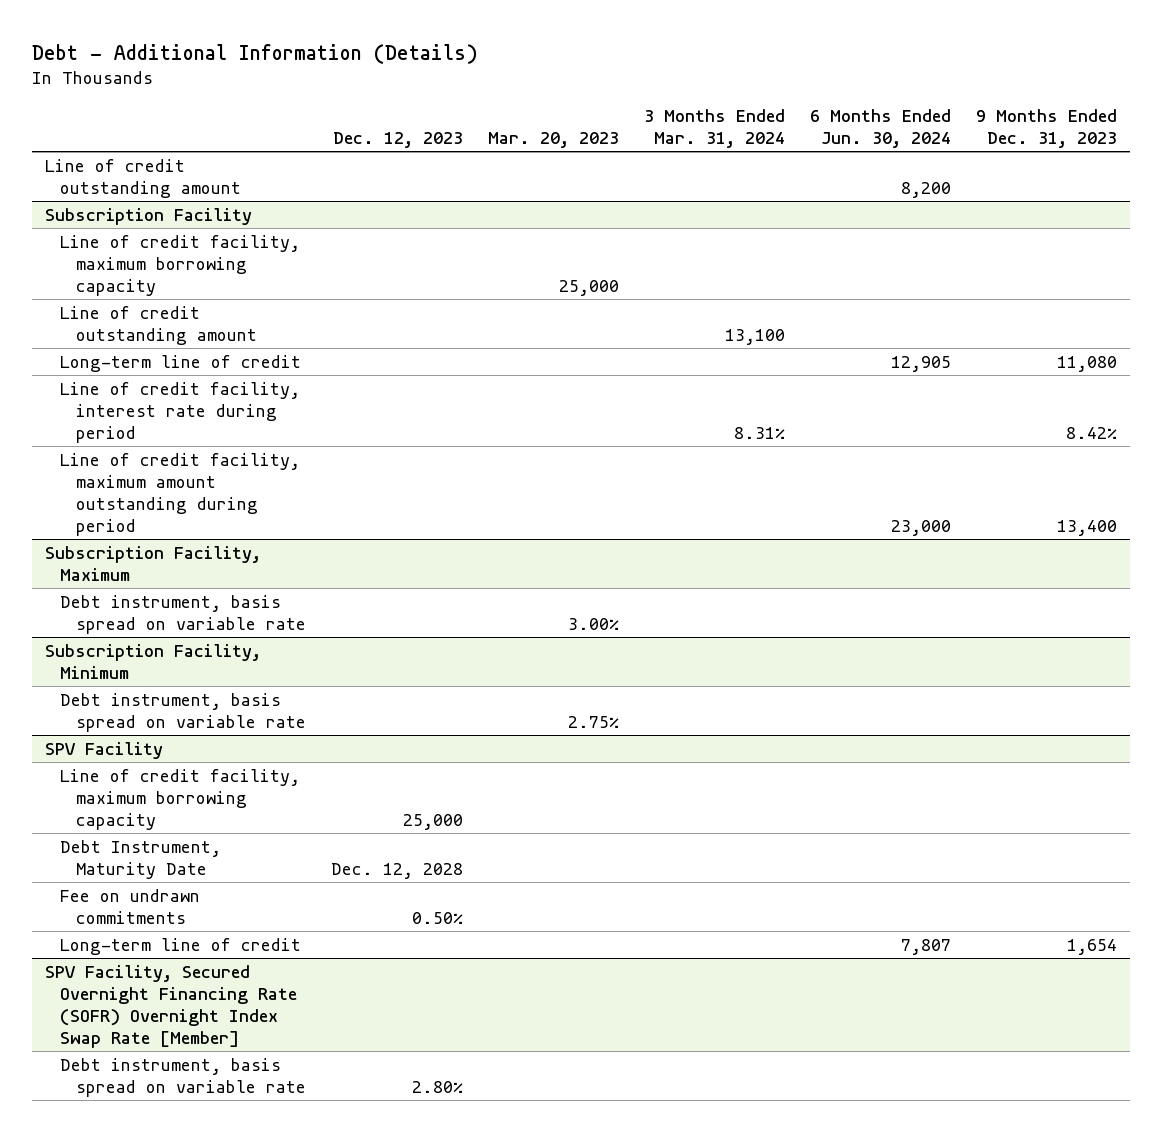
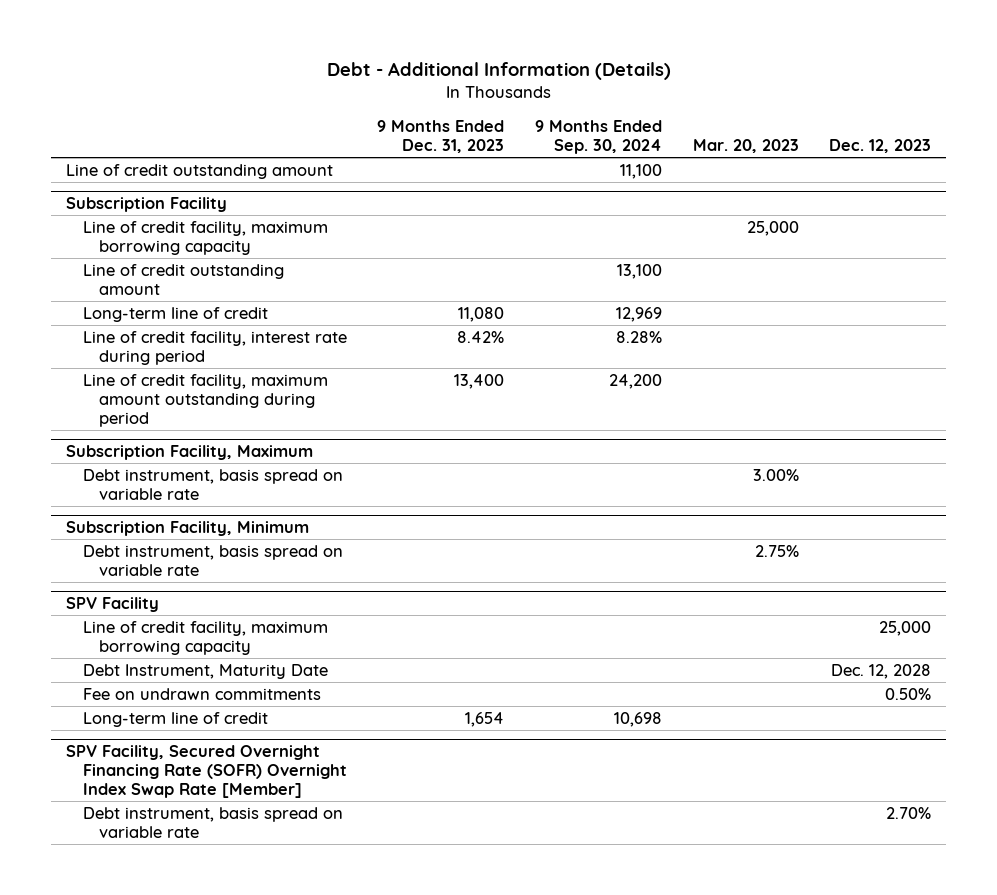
- | Dec. 12, 2023 | Mar. 20, 2023 | 3 Months Ended Mar. 31, 2024 | 6 Months Ended Jun. 30, 2024 | 9 Months Ended Dec. 31, 2023
+ | 9 Months Ended Dec. 31, 2023 | 9 Months Ended Sep. 30, 2024 | Mar. 20, 2023 | Dec. 12, 2023
@ SPV Facility, Secured Overnight Financing Rate (SOFR) Overnight Index Swap Rate [Member]
- Debt instrument, basis spread on variable rate | 2.80% | | | |
+ Debt instrument, basis spread on variable rate | | | | 2.70%

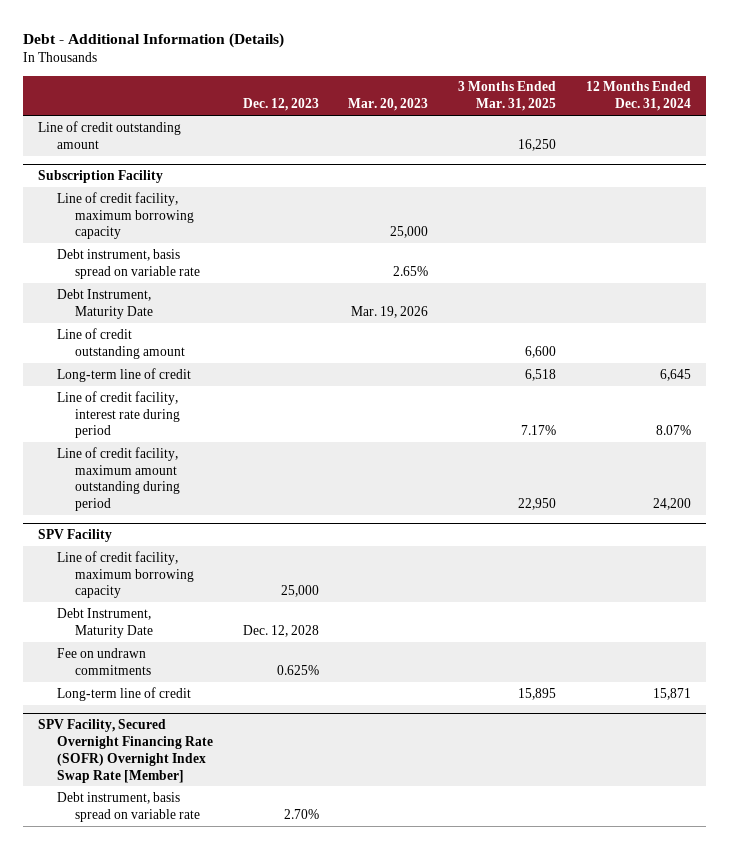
- | 9 Months Ended Dec. 31, 2023 | 9 Months Ended Sep. 30, 2024 | Mar. 20, 2023 | Dec. 12, 2023
+ | Dec. 12, 2023 | Mar. 20, 2023 | 3 Months Ended Mar. 31, 2025 | 12 Months Ended Dec. 31, 2024
@ Subscription Facility
+ Debt instrument, basis spread on variable rate | | 2.65% | |
+ Debt Instrument, Maturity Date | | Mar. 19, 2026 | |
- Subscription Facility, Maximum
- Debt instrument, basis spread on variable rate | | | 3.00% |
- Subscription Facility, Minimum
- Debt instrument, basis spread on variable rate | | | 2.75% |
@ SPV Facility
- Fee on undrawn commitments | | | | 0.50%
+ Fee on undrawn commitments | 0.625% | | |

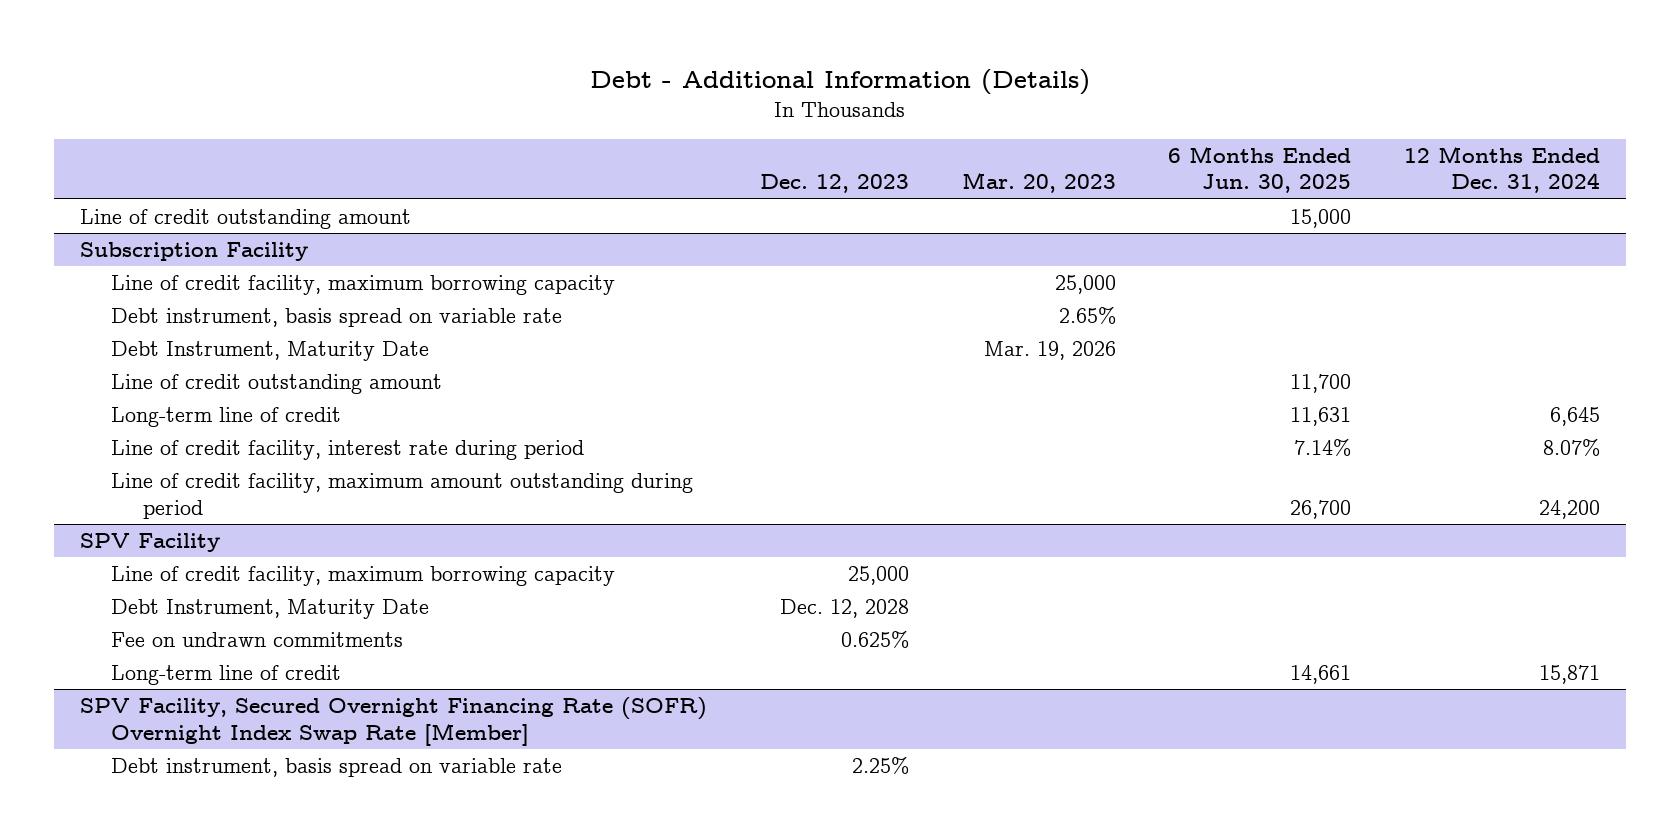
- | Dec. 12, 2023 | Mar. 20, 2023 | 3 Months Ended Mar. 31, 2025 | 12 Months Ended Dec. 31, 2024
+ | Dec. 12, 2023 | Mar. 20, 2023 | 6 Months Ended Jun. 30, 2025 | 12 Months Ended Dec. 31, 2024
@ SPV Facility, Secured Overnight Financing Rate (SOFR) Overnight Index Swap Rate [Member]
- Debt instrument, basis spread on variable rate | 2.70% | | |
+ Debt instrument, basis spread on variable rate | 2.25% | | |

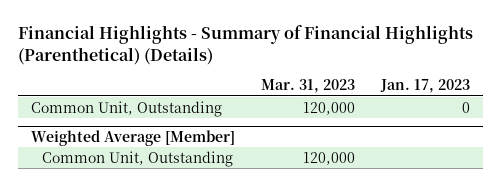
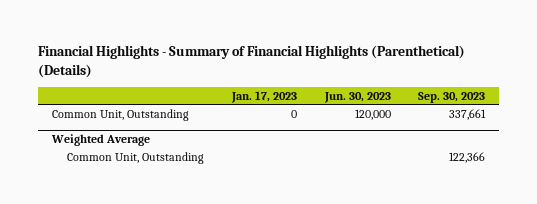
- | Mar. 31, 2023 | Jan. 17, 2023
+ | Jan. 17, 2023 | Jun. 30, 2023 | Sep. 30, 2023
- Weighted Average [Member]
+ Weighted Average

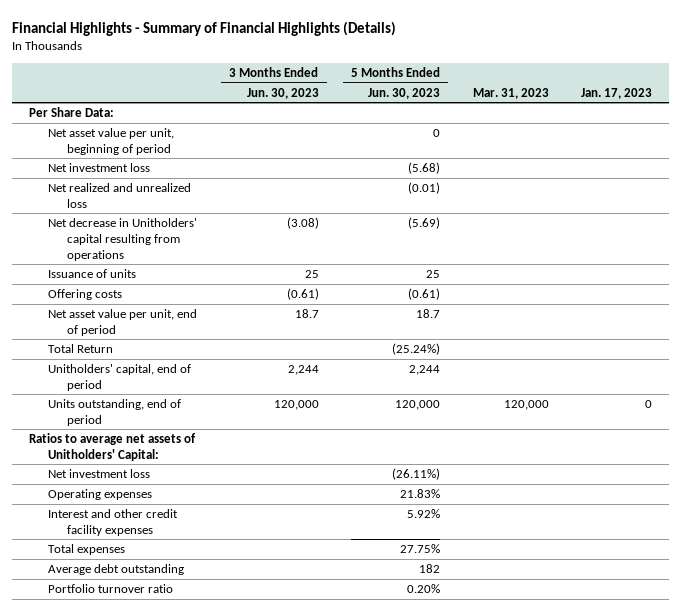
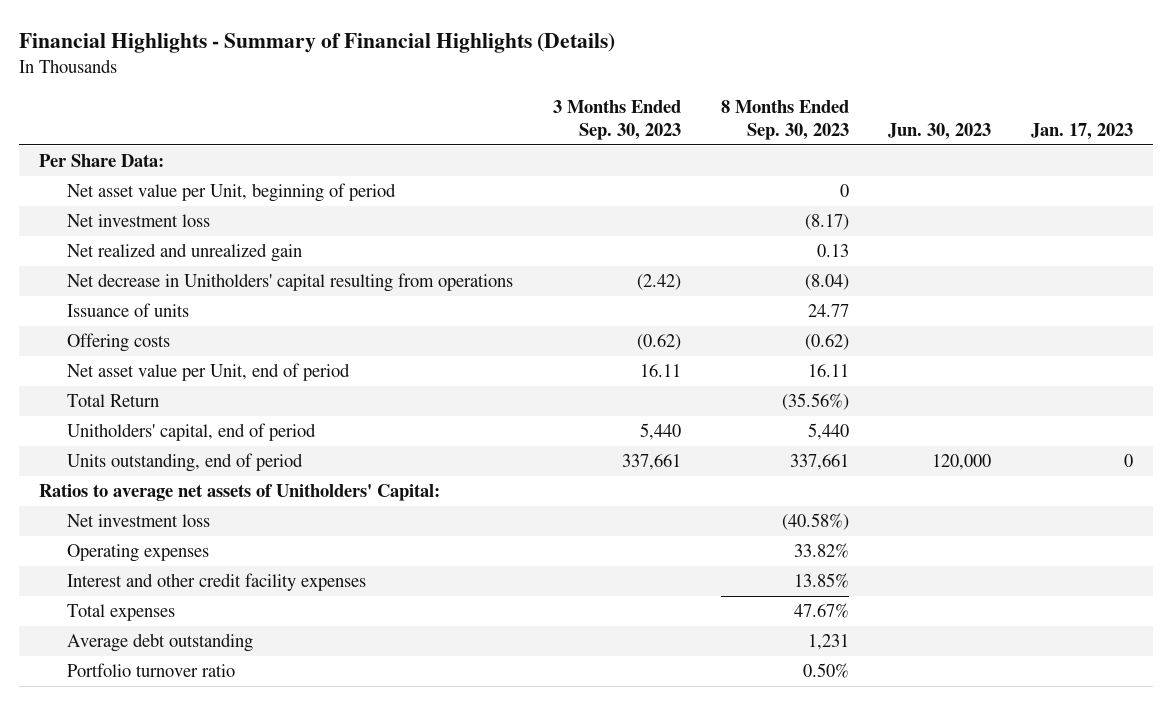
- | 3 Months Ended Jun. 30, 2023 | 5 Months Ended Jun. 30, 2023 | Mar. 31, 2023 | Jan. 17, 2023
+ | 3 Months Ended Sep. 30, 2023 | 8 Months Ended Sep. 30, 2023 | Jun. 30, 2023 | Jan. 17, 2023
- Net asset value per unit, beginning of period | | 0 | |
+ Net asset value per Unit, beginning of period | | 0 | |
- Net realized and unrealized loss | | (0.01) | |
+ Net realized and unrealized gain | | 0.13 | |
- Net asset value per unit, end of period | 18.7 | 18.7 | |
+ Net asset value per Unit, end of period | 16.11 | 16.11 | |

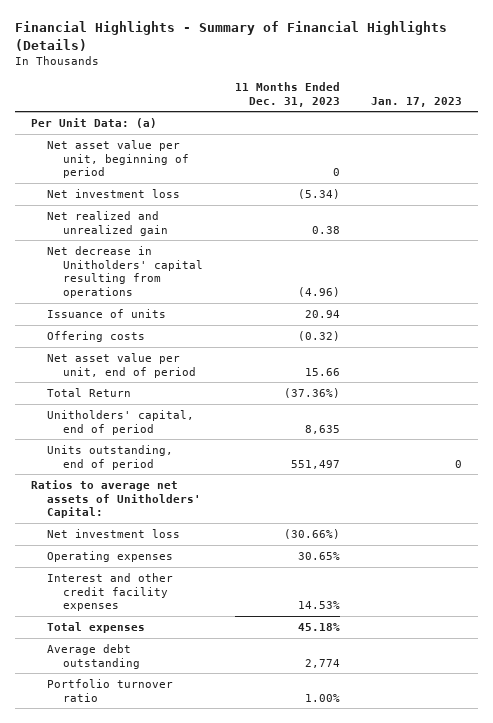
- | 3 Months Ended Sep. 30, 2023 | 8 Months Ended Sep. 30, 2023 | Jun. 30, 2023 | Jan. 17, 2023
+ | 11 Months Ended Dec. 31, 2023 | Jan. 17, 2023
- Per Share Data:
- Net asset value per Unit, beginning of period | | 0 | |
+ Per Unit Data: (a)
+ Net asset value per unit, beginning of period | 0 |
- Net asset value per Unit, end of period | 16.11 | 16.11 | |
+ Net asset value per unit, end of period | 15.66 |

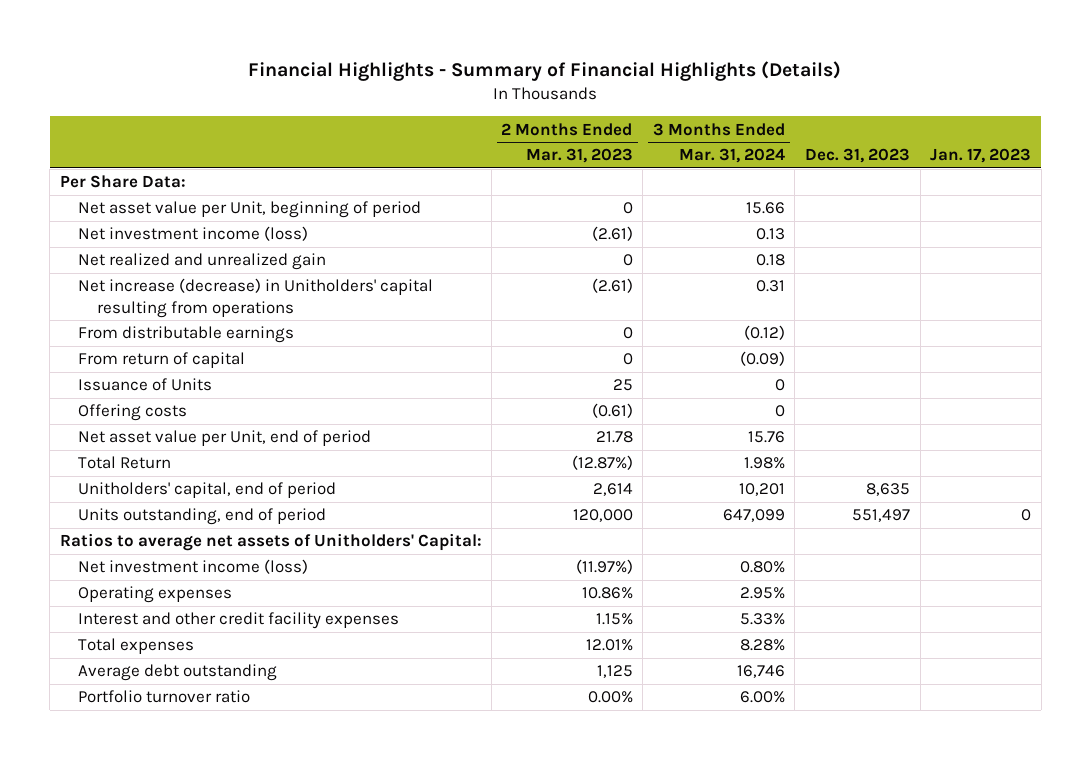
- | 11 Months Ended Dec. 31, 2023 | Jan. 17, 2023
+ | 2 Months Ended Mar. 31, 2023 | 3 Months Ended Mar. 31, 2024 | Dec. 31, 2023 | Jan. 17, 2023
- Per Unit Data: (a)
- Net asset value per unit, beginning of period | 0 |
- Net investment loss | (5.34) |
+ Per Share Data:
+ Net asset value per Unit, beginning of period | 0 | 15.66 | |
+ Net investment income (loss) | (2.61) | 0.13 | |
- Net decrease in Unitholders' capital resulting from operations | (4.96) |
- Issuance of units | 20.94 |
+ Net increase (decrease) in Unitholders' capital resulting from operations | (2.61) | 0.31 | |
+ From distributable earnings | 0 | (0.12) | |
+ From return of capital | 0 | (0.09) | |
+ Issuance of Units | 25 | 0 | |
- Net asset value per unit, end of period | 15.66 |
+ Net asset value per Unit, end of period | 21.78 | 15.76 | |
- Net investment loss | (30.66%) |
+ Net investment income (loss) | (11.97%) | 0.80% | |

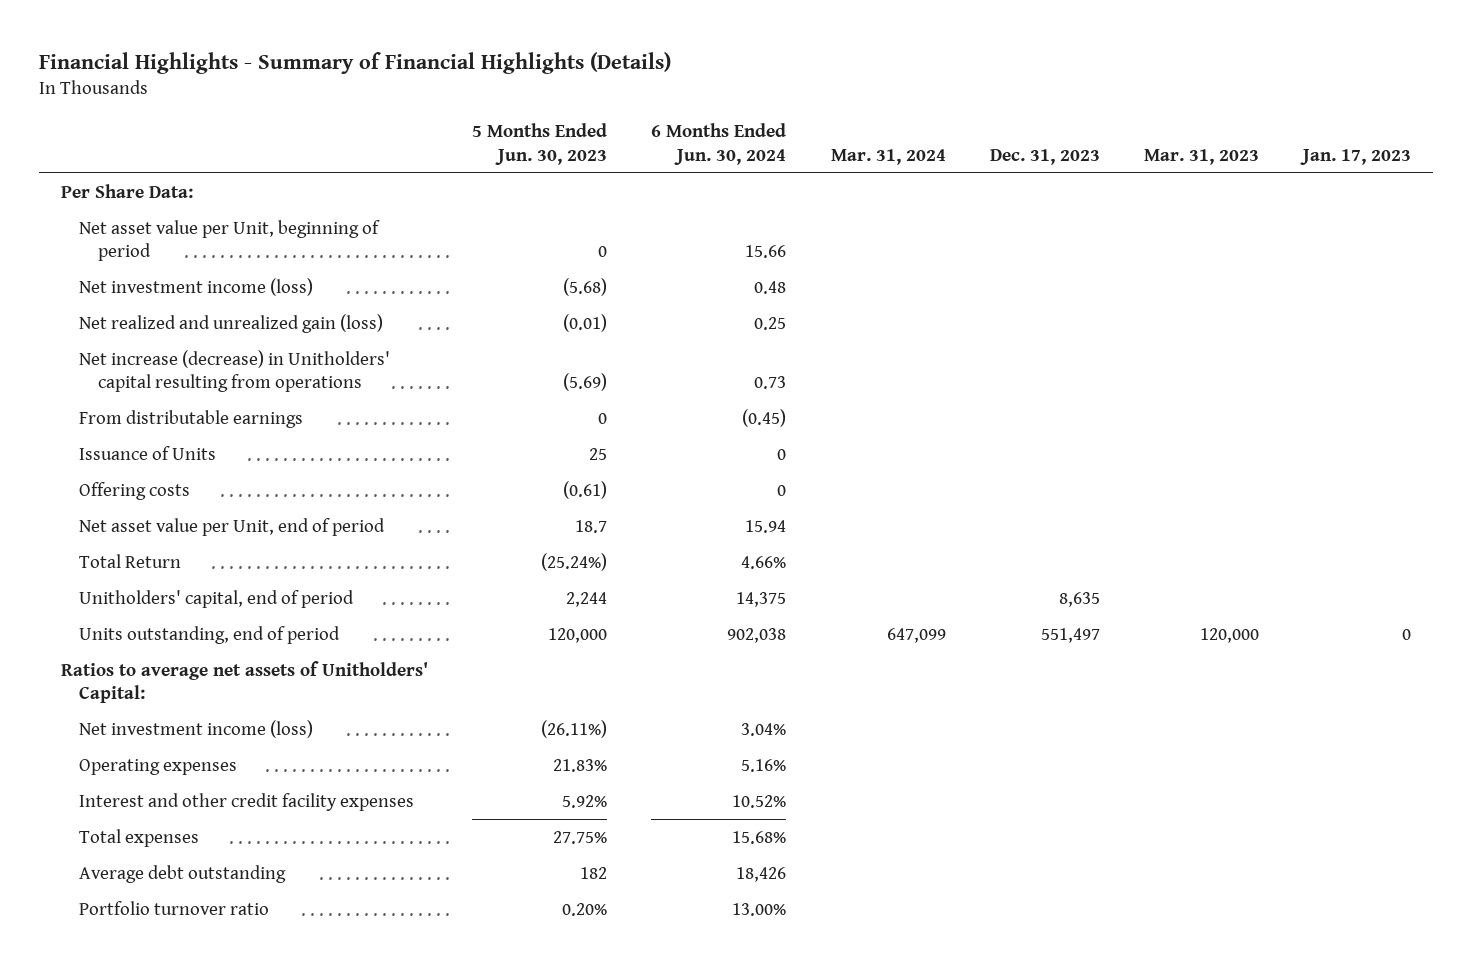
- | 2 Months Ended Mar. 31, 2023 | 3 Months Ended Mar. 31, 2024 | Dec. 31, 2023 | Jan. 17, 2023
+ | 5 Months Ended Jun. 30, 2023 | 6 Months Ended Jun. 30, 2024 | Mar. 31, 2024 | Dec. 31, 2023 | Mar. 31, 2023 | Jan. 17, 2023
- Net realized and unrealized gain | 0 | 0.18 | |
+ Net realized and unrealized gain (loss) | (0.01) | 0.25 | | | |
- From return of capital | 0 | (0.09) | |

